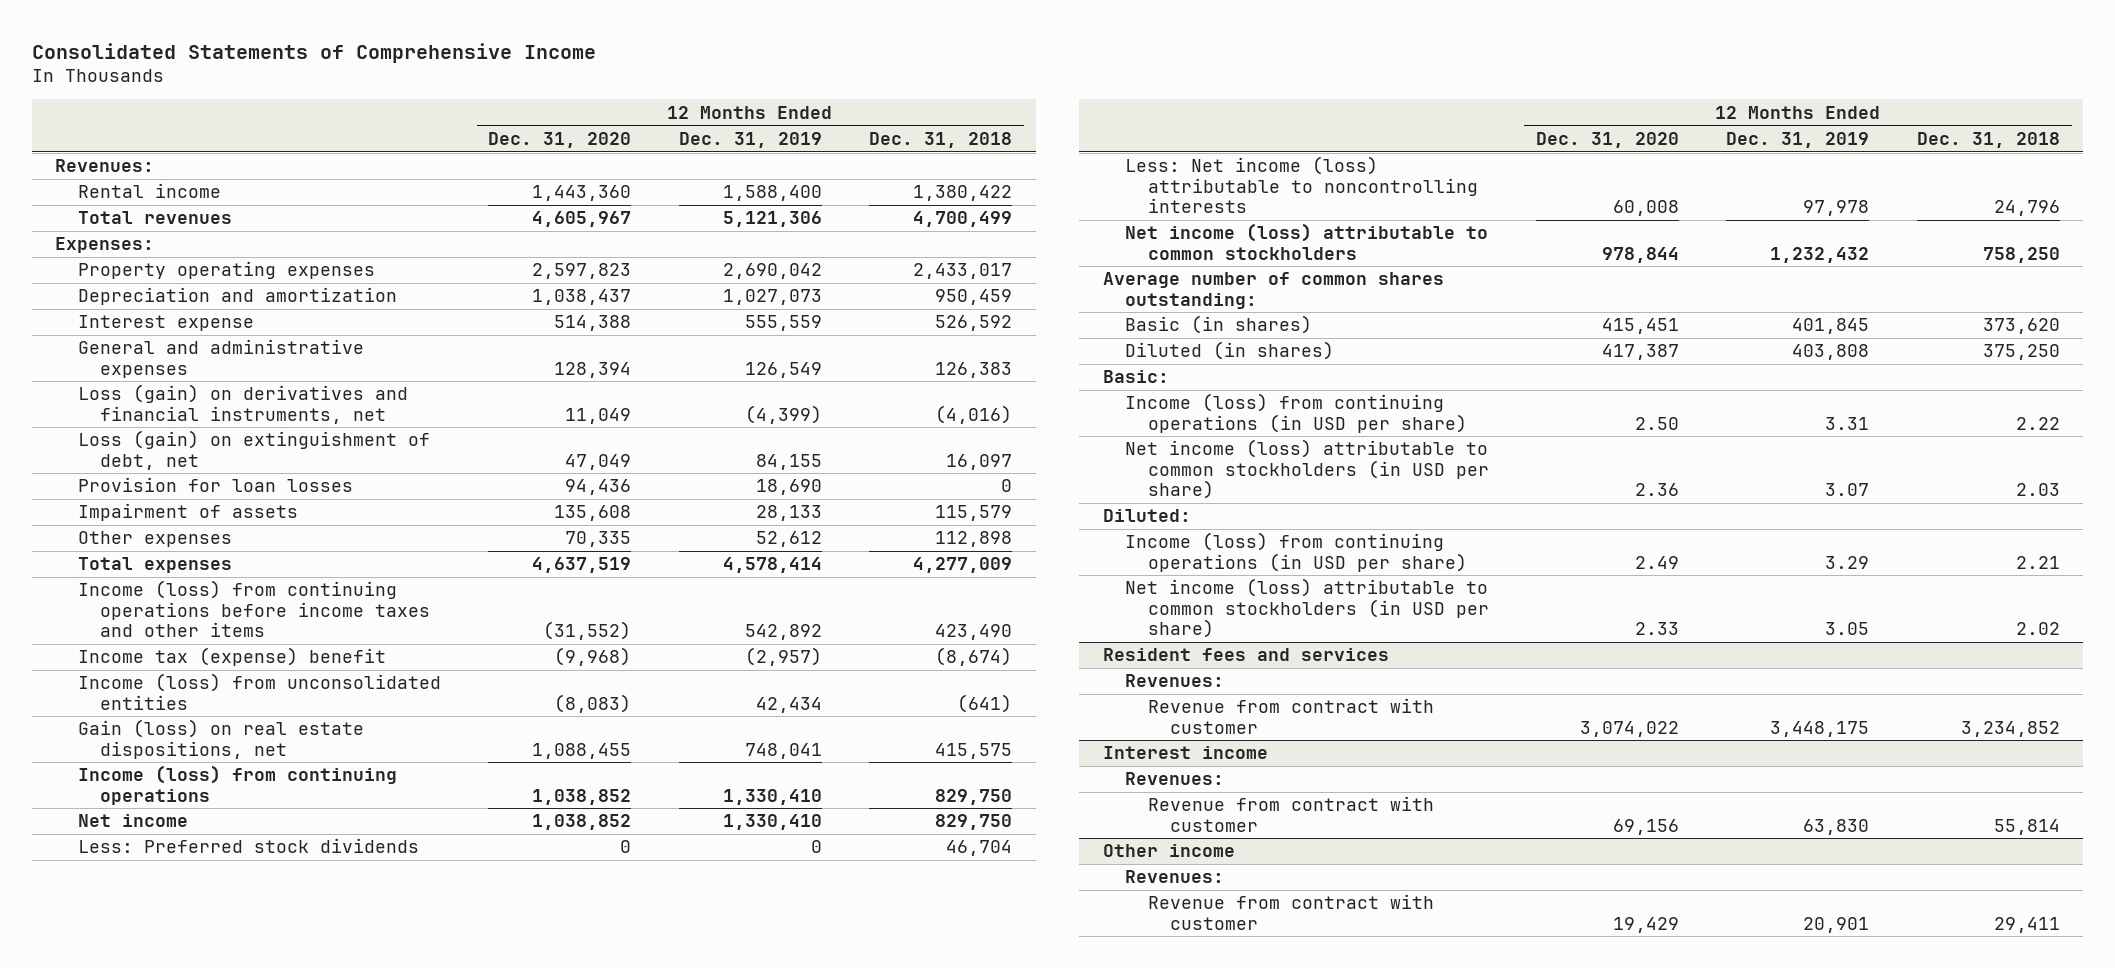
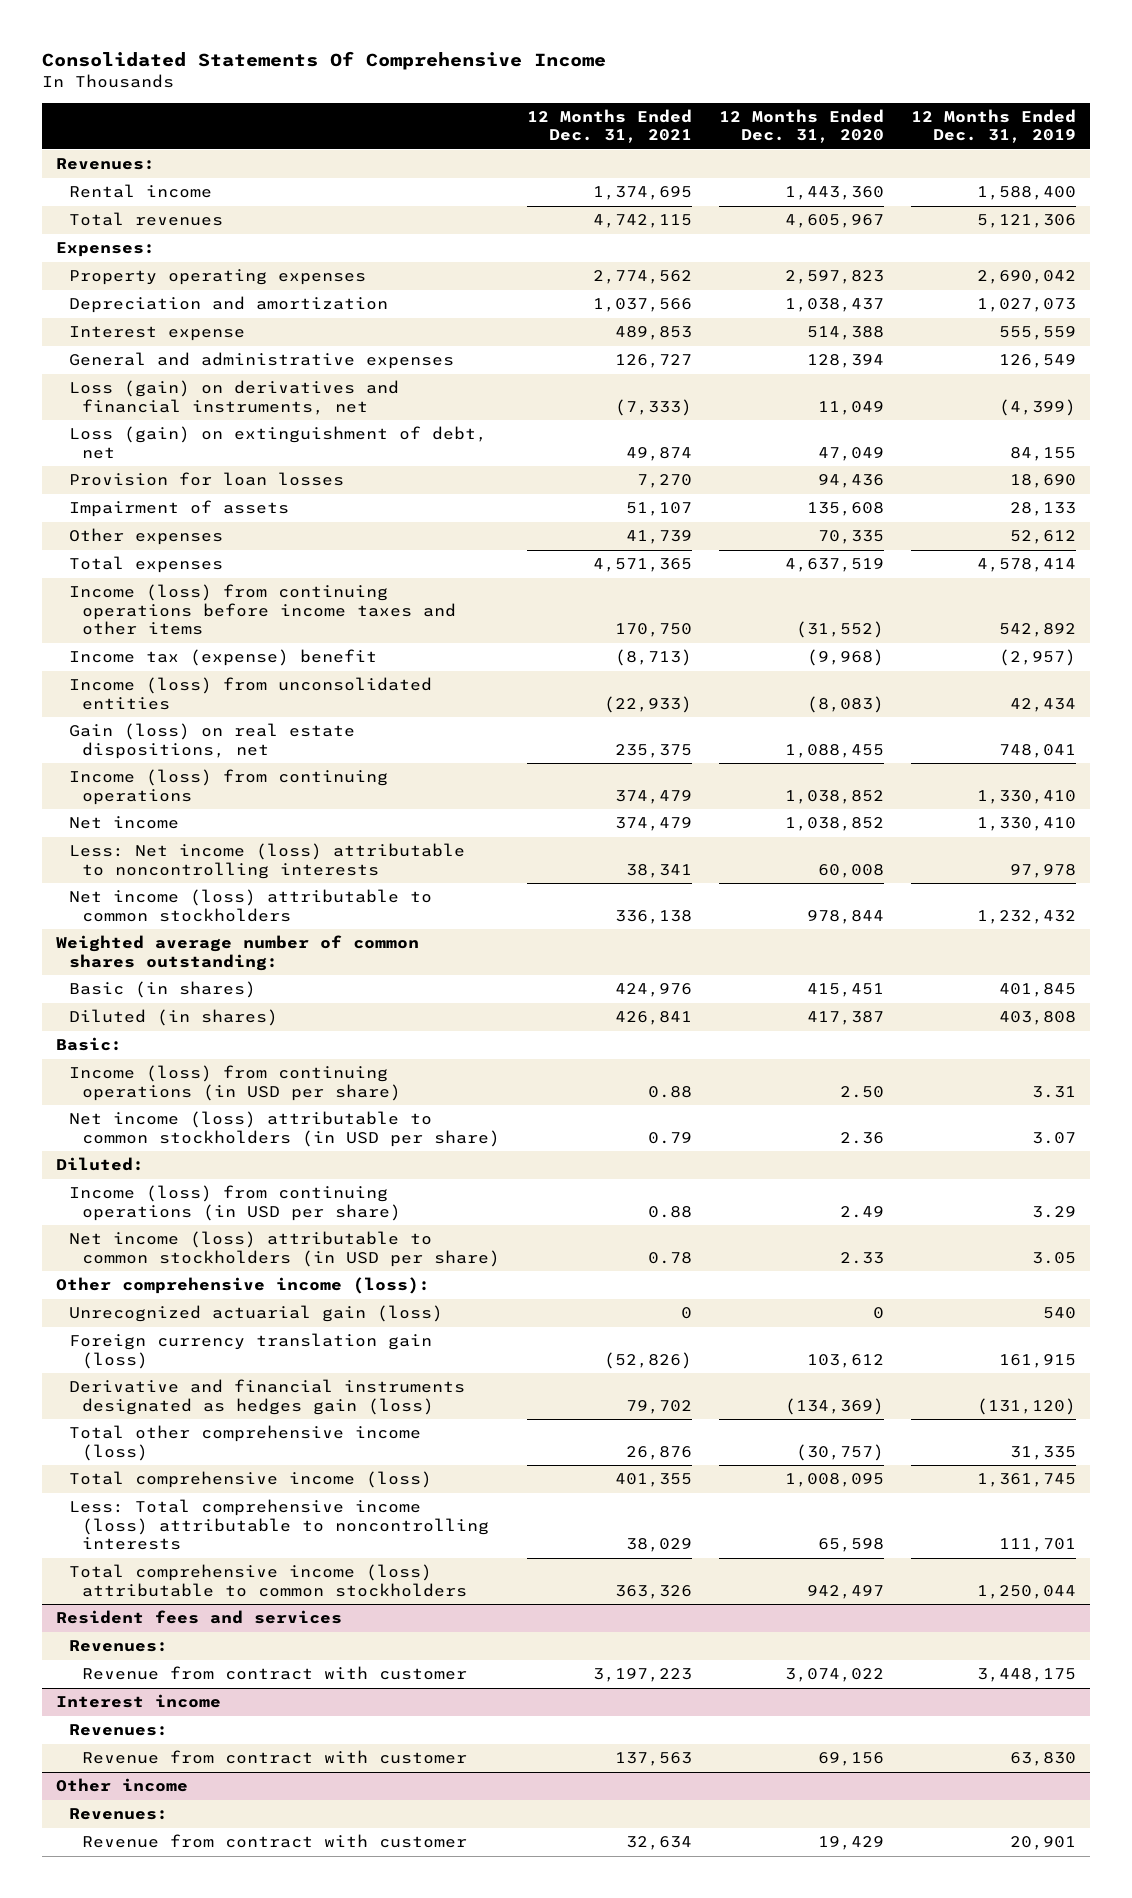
- Consolidated Statements of Comprehensive Income
+ Consolidated Statements Of Comprehensive Income
- | 12 Months Ended Dec. 31, 2020 | 12 Months Ended Dec. 31, 2019 | 12 Months Ended Dec. 31, 2018
+ | 12 Months Ended Dec. 31, 2021 | 12 Months Ended Dec. 31, 2020 | 12 Months Ended Dec. 31, 2019
- Less: Preferred stock dividends | 0 | 0 | 46,704
- Average number of common shares outstanding:
+ Weighted average number of common shares outstanding:
+ Other comprehensive income (loss):
+ Unrecognized actuarial gain (loss) | 0 | 0 | 540
+ Foreign currency translation gain (loss) | (52,826) | 103,612 | 161,915
+ Derivative and financial instruments designated as hedges gain (loss) | 79,702 | (134,369) | (131,120)
+ Total other comprehensive income (loss) | 26,876 | (30,757) | 31,335
+ Total comprehensive income (loss) | 401,355 | 1,008,095 | 1,361,745
+ Less: Total comprehensive income (loss) attributable to noncontrolling interests | 38,029 | 65,598 | 111,701
+ Total comprehensive income (loss) attributable to common stockholders | 363,326 | 942,497 | 1,250,044

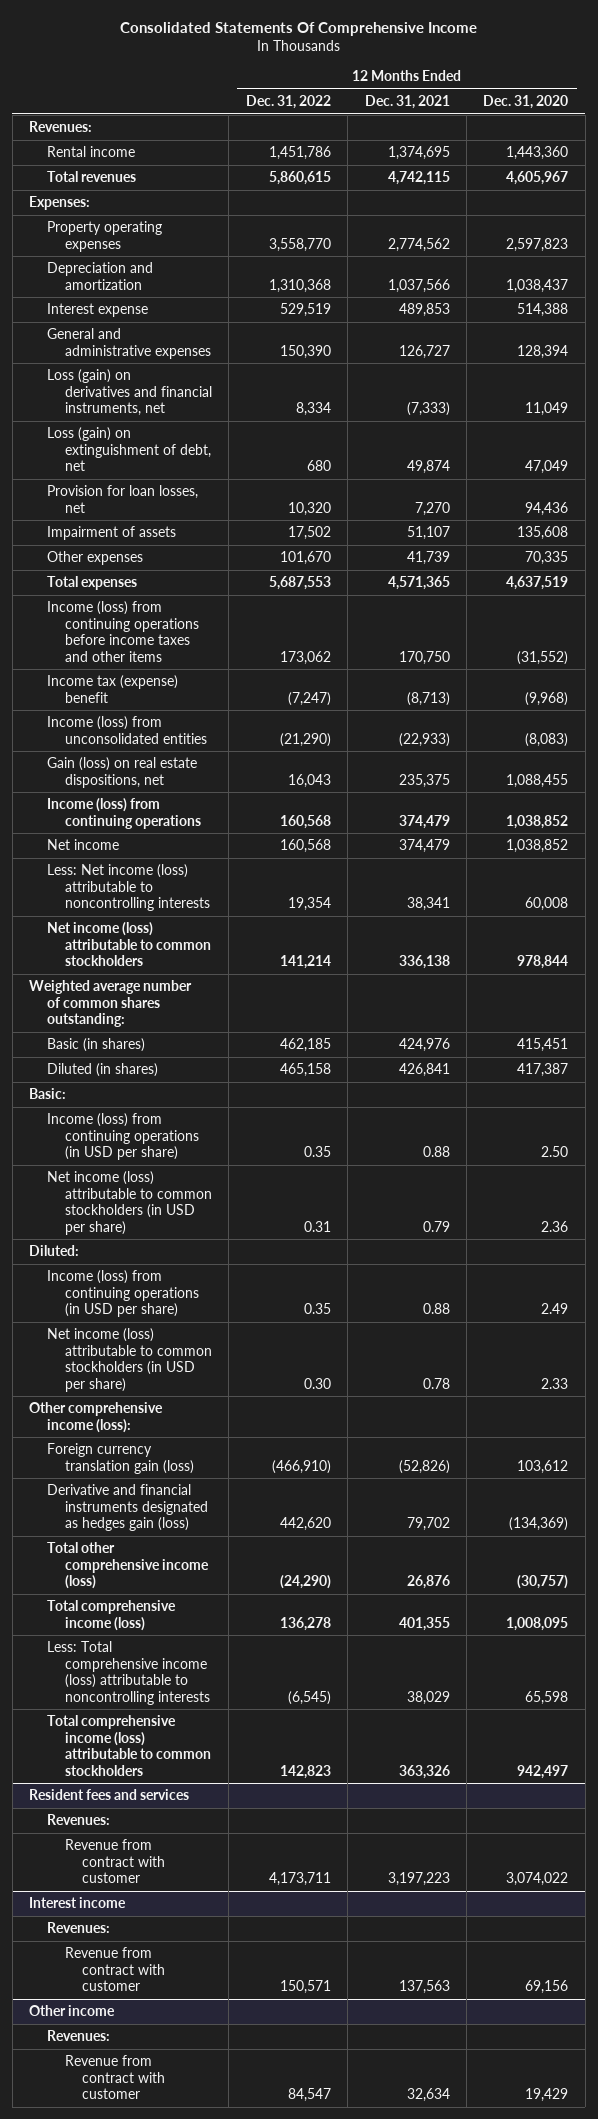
- | 12 Months Ended Dec. 31, 2021 | 12 Months Ended Dec. 31, 2020 | 12 Months Ended Dec. 31, 2019
+ | 12 Months Ended Dec. 31, 2022 | 12 Months Ended Dec. 31, 2021 | 12 Months Ended Dec. 31, 2020
- Provision for loan losses | 7,270 | 94,436 | 18,690
+ Provision for loan losses, net | 10,320 | 7,270 | 94,436
- Unrecognized actuarial gain (loss) | 0 | 0 | 540

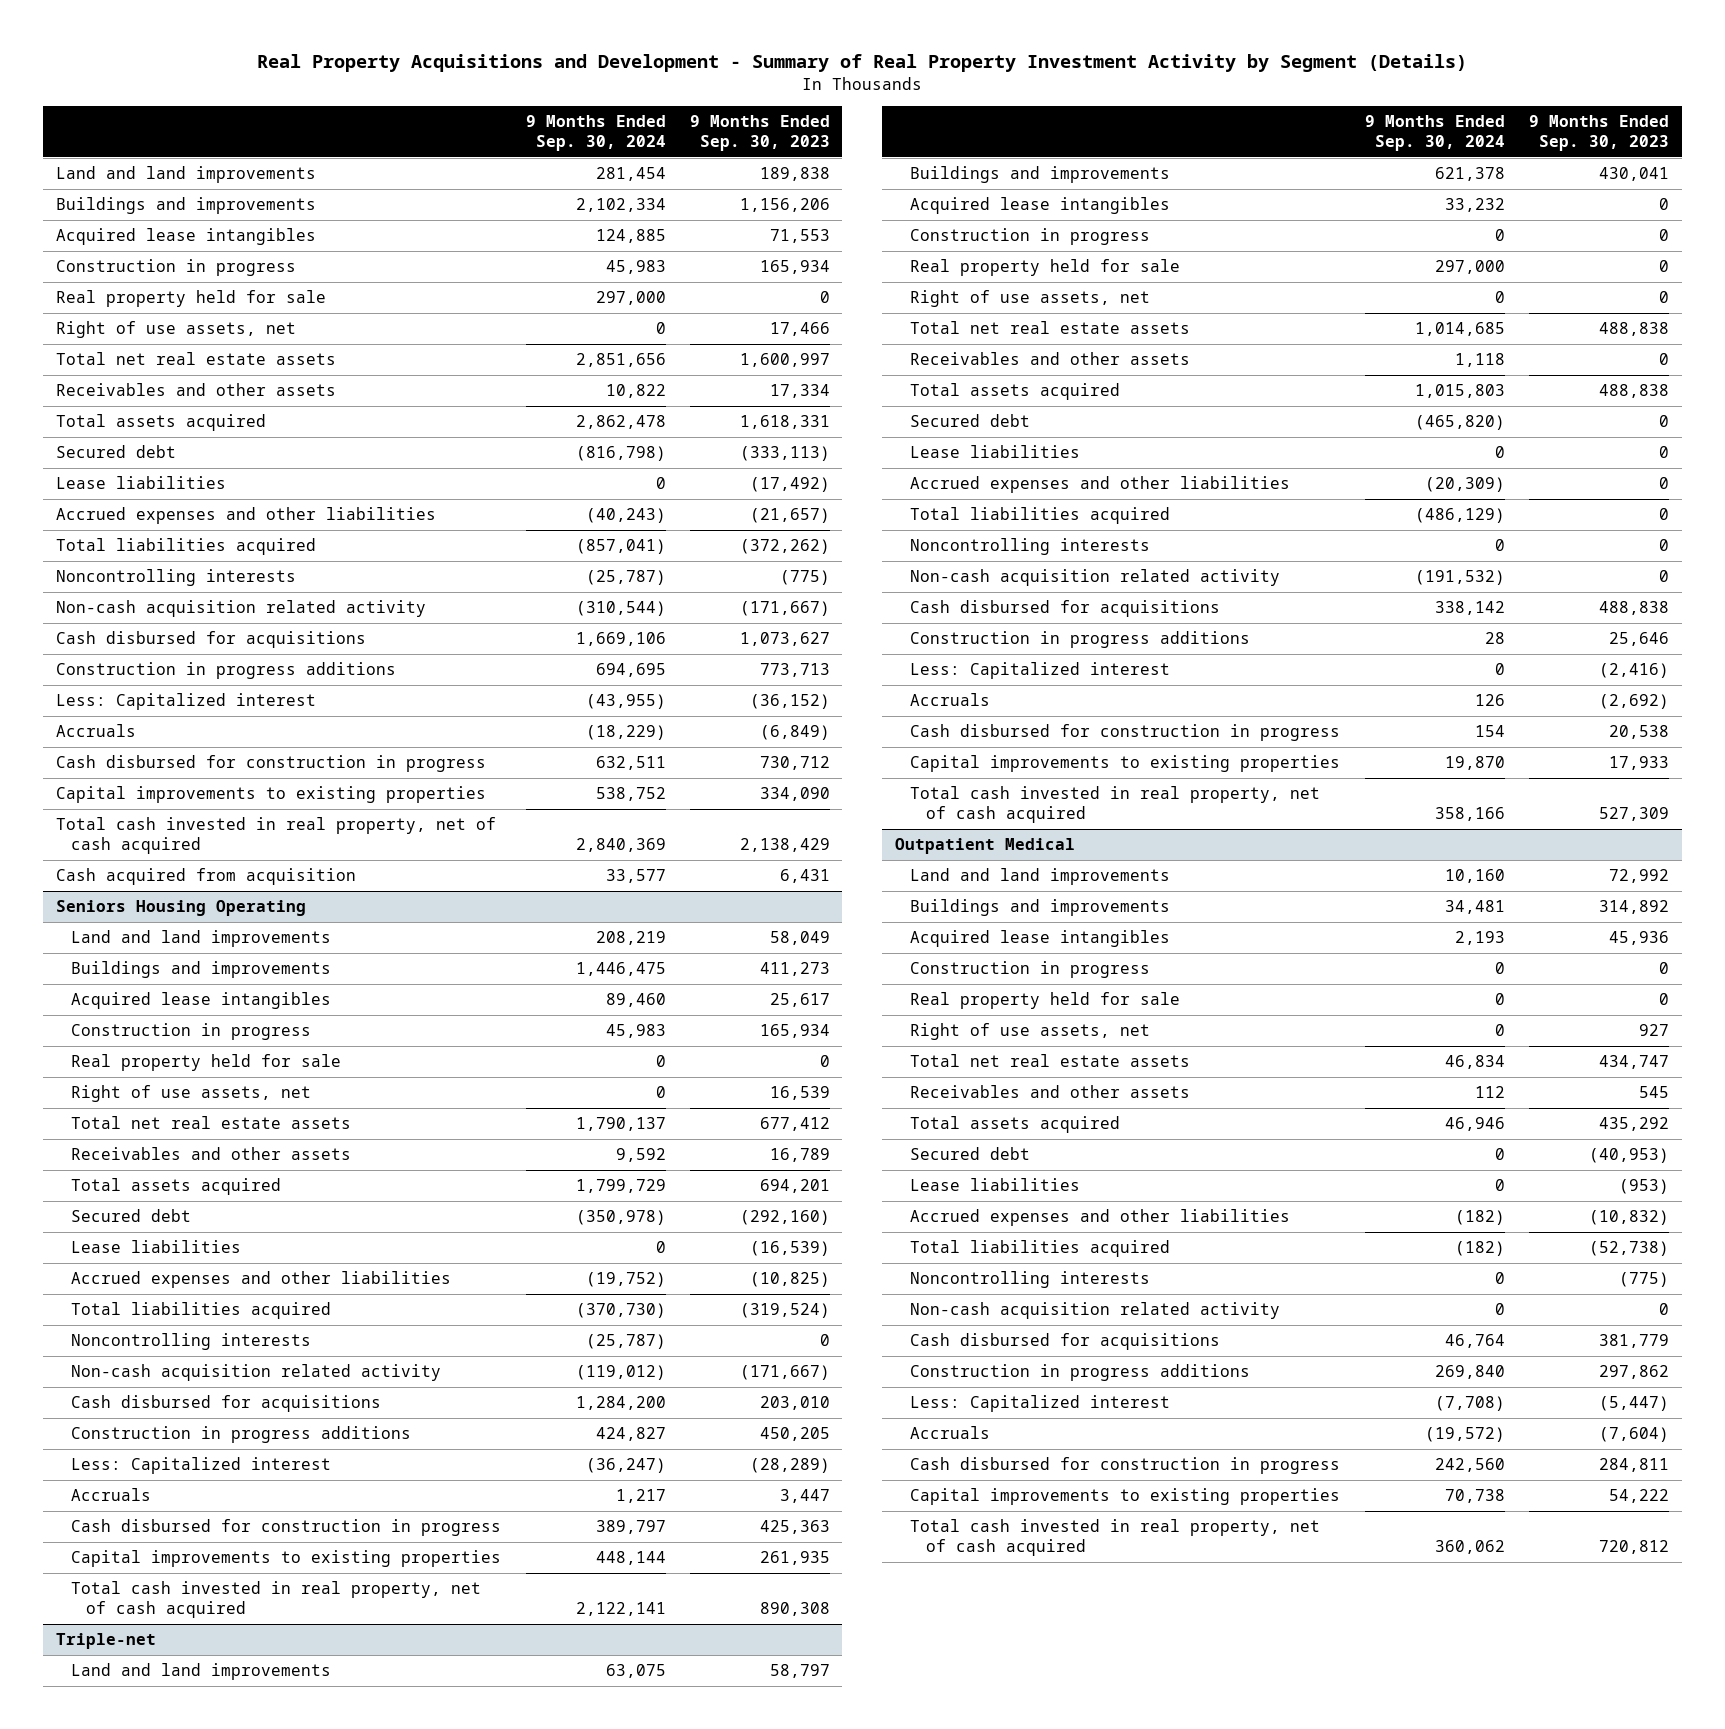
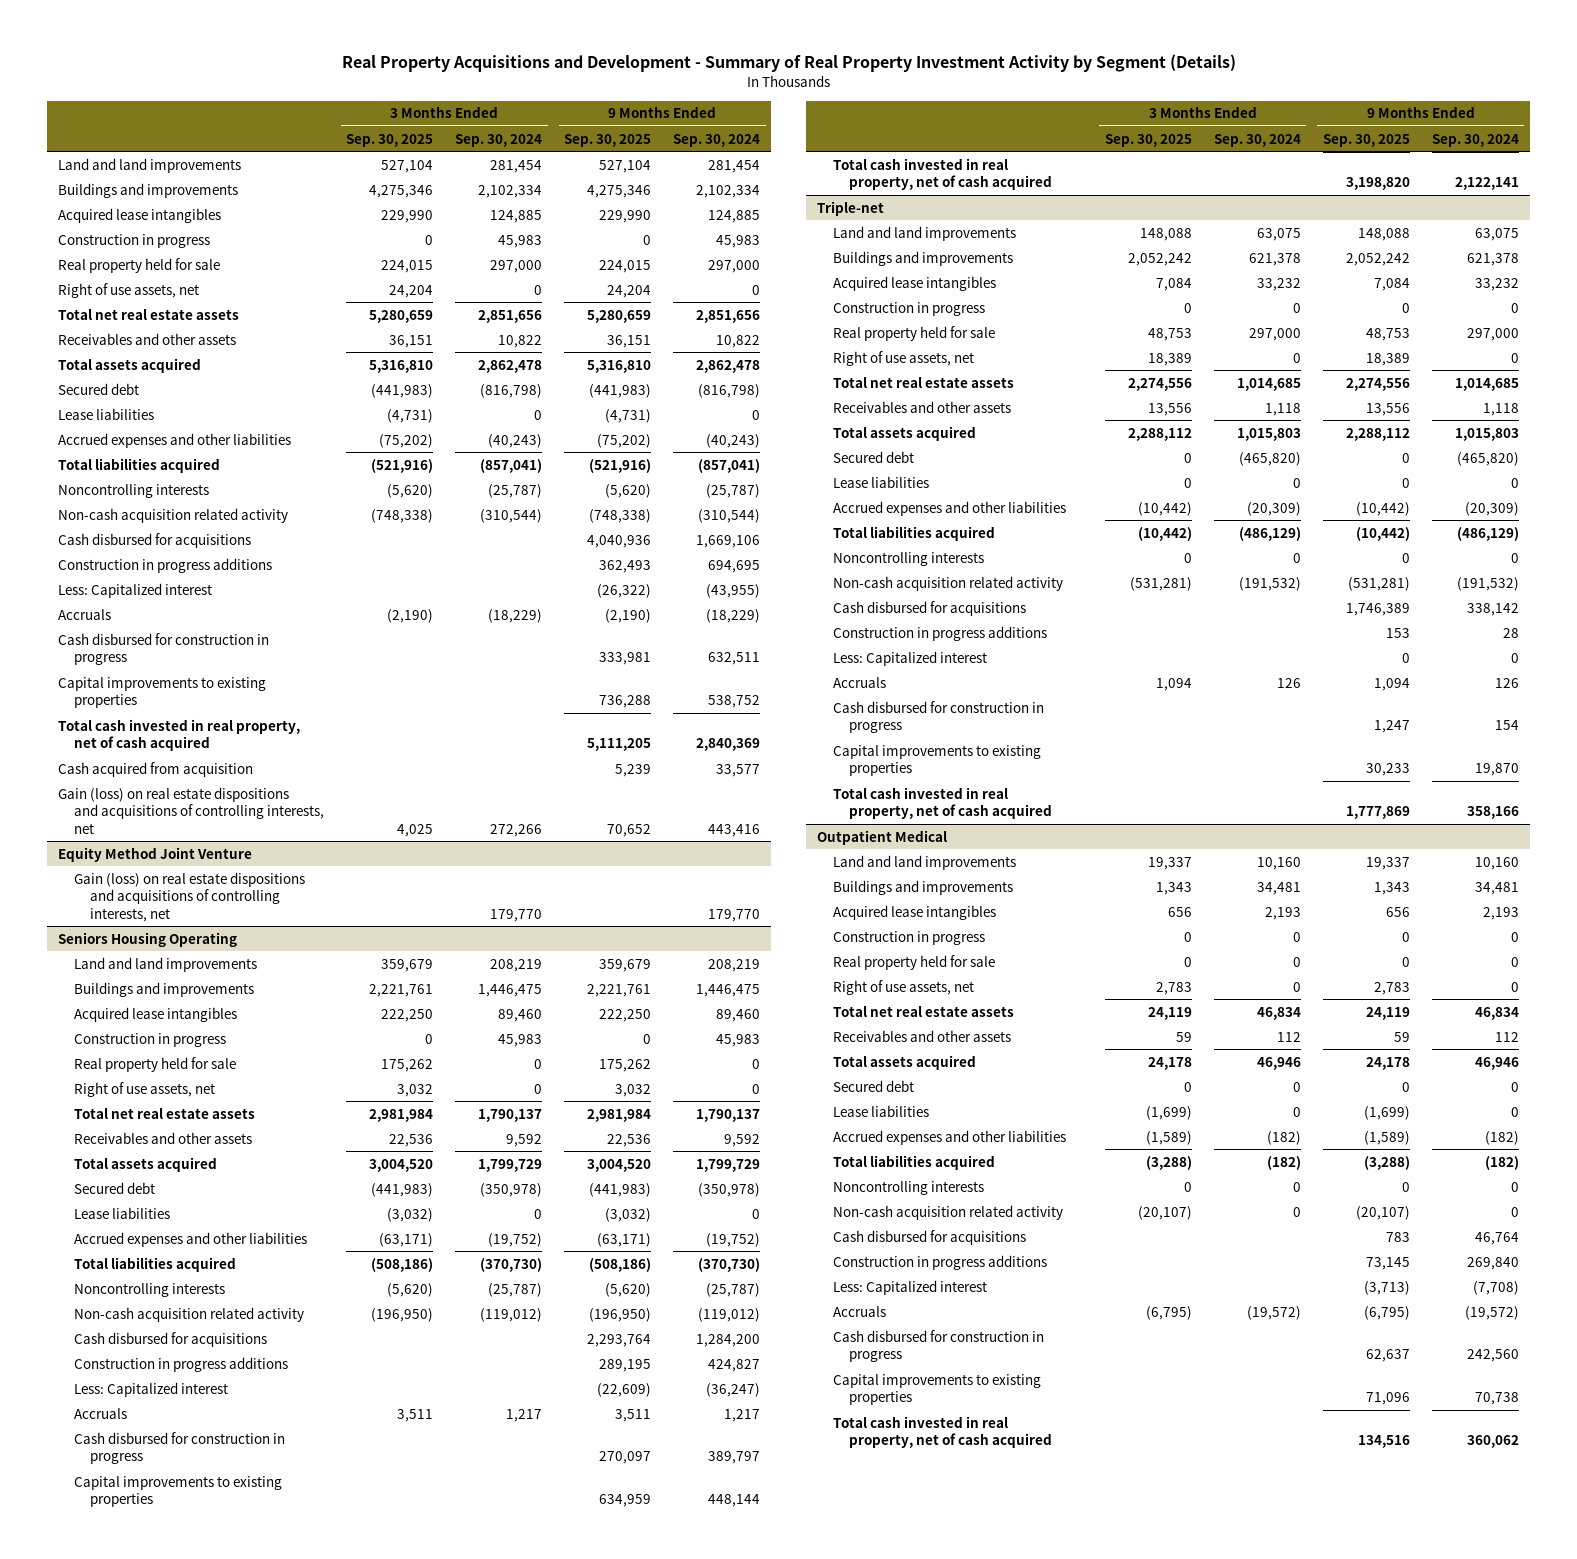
- | 9 Months Ended Sep. 30, 2024 | 9 Months Ended Sep. 30, 2023
+ | 3 Months Ended Sep. 30, 2025 | 3 Months Ended Sep. 30, 2024 | 9 Months Ended Sep. 30, 2025 | 9 Months Ended Sep. 30, 2024
+ Gain (loss) on real estate dispositions and acquisitions of controlling interests, net | 4,025 | 272,266 | 70,652 | 443,416
+ Equity Method Joint Venture
+ Gain (loss) on real estate dispositions and acquisitions of controlling interests, net | | 179,770 | | 179,770

